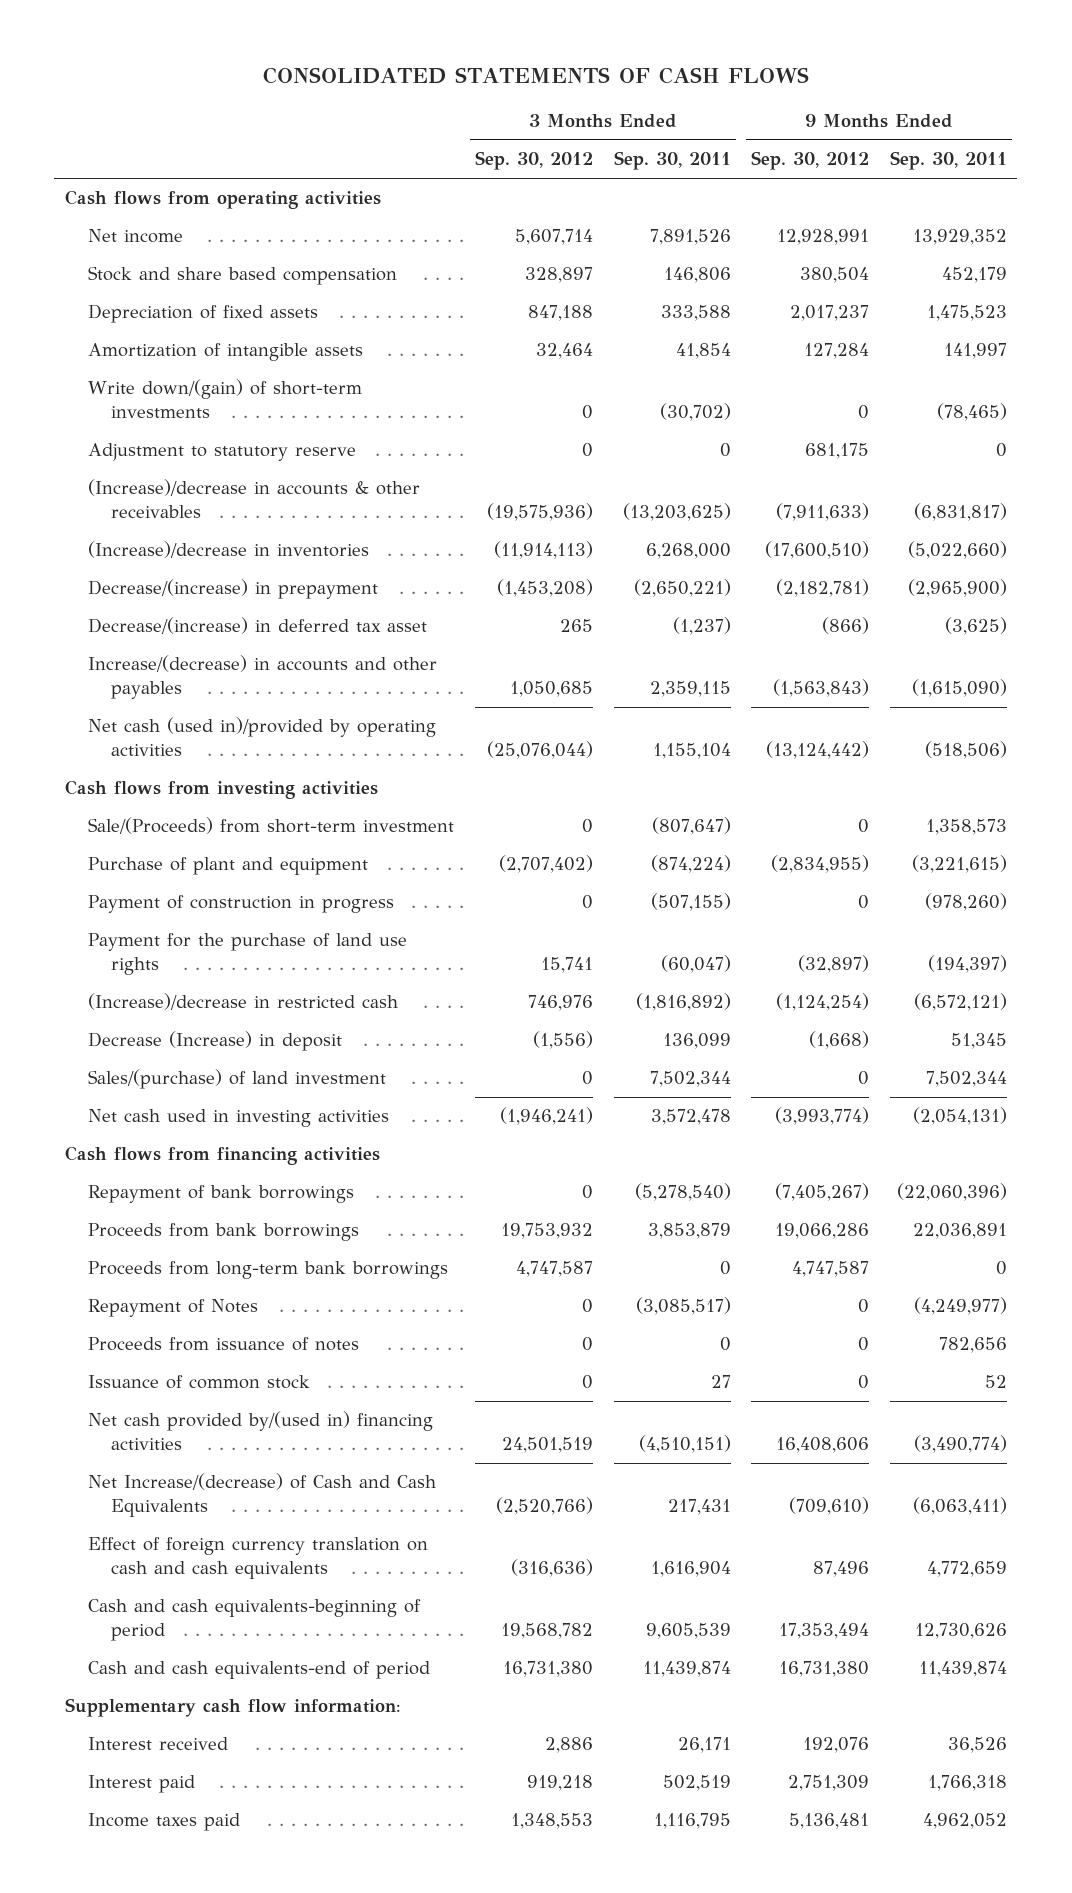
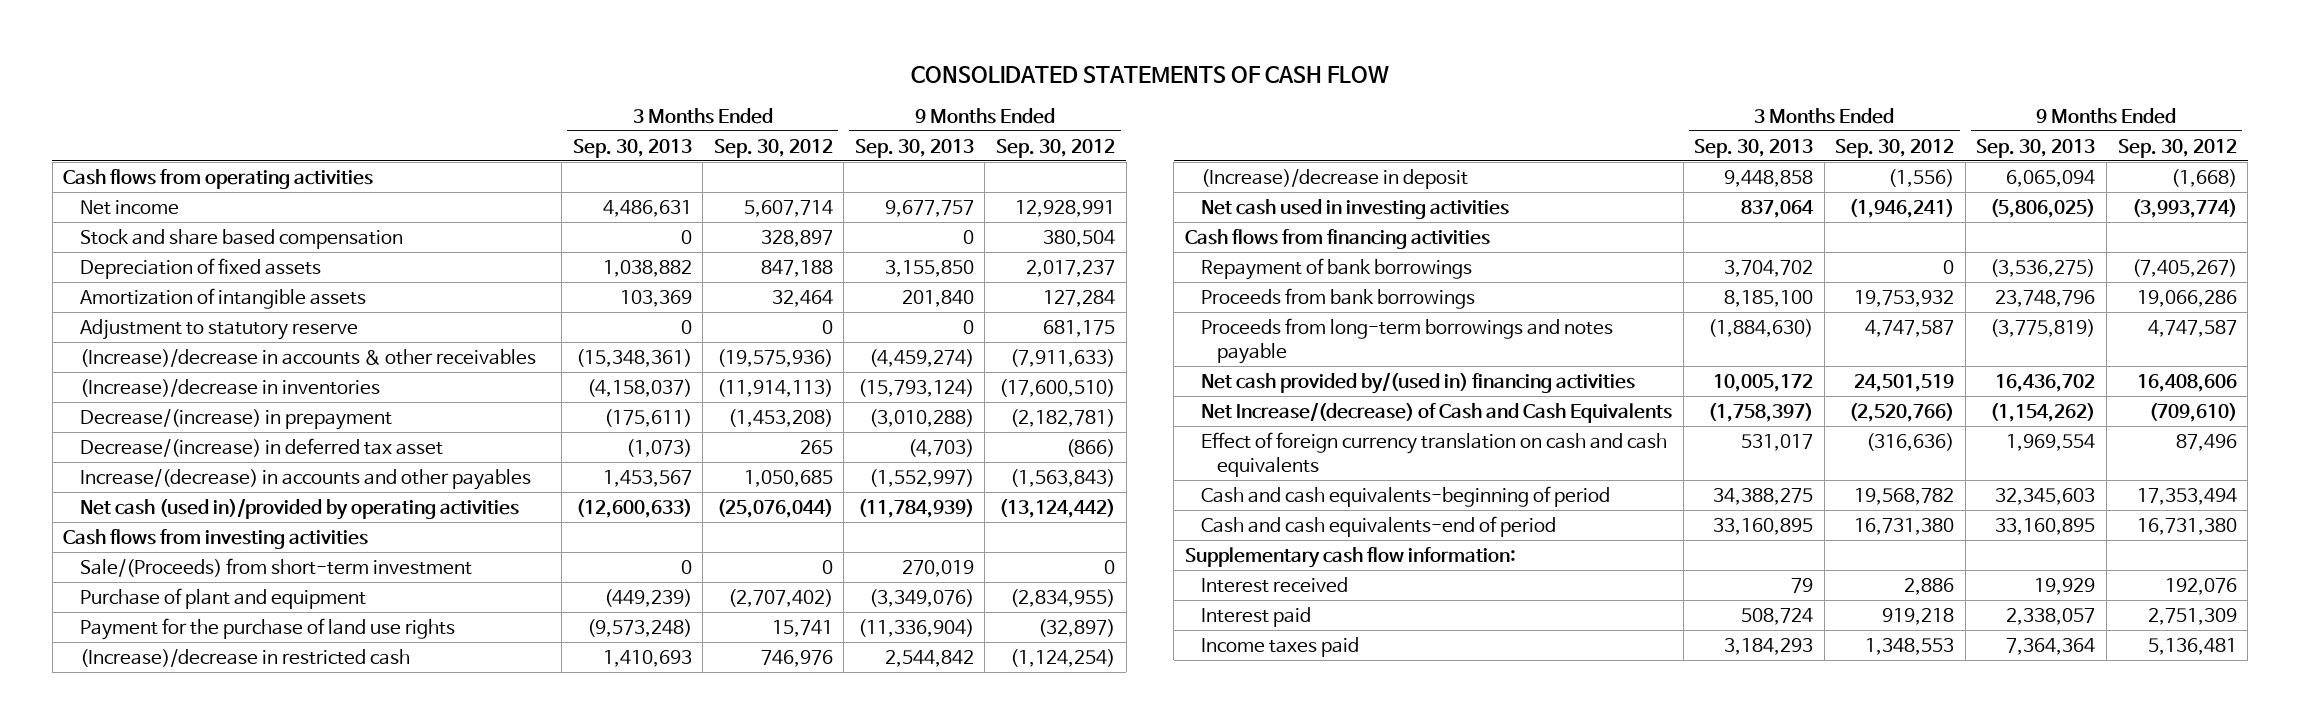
- CONSOLIDATED STATEMENTS OF CASH FLOWS
+ CONSOLIDATED STATEMENTS OF CASH FLOW
- | 3 Months Ended Sep. 30, 2012 | 3 Months Ended Sep. 30, 2011 | 9 Months Ended Sep. 30, 2012 | 9 Months Ended Sep. 30, 2011
+ | 3 Months Ended Sep. 30, 2013 | 3 Months Ended Sep. 30, 2012 | 9 Months Ended Sep. 30, 2013 | 9 Months Ended Sep. 30, 2012
- Write down/(gain) of short-term investments | 0 | (30,702) | 0 | (78,465)
- Payment of construction in progress | 0 | (507,155) | 0 | (978,260)
- Decrease (Increase) in deposit | (1,556) | 136,099 | (1,668) | 51,345
- Sales/(purchase) of land investment | 0 | 7,502,344 | 0 | 7,502,344
+ (Increase)/decrease in deposit | 9,448,858 | (1,556) | 6,065,094 | (1,668)
- Proceeds from long-term bank borrowings | 4,747,587 | 0 | 4,747,587 | 0
- Repayment of Notes | 0 | (3,085,517) | 0 | (4,249,977)
- Proceeds from issuance of notes | 0 | 0 | 0 | 782,656
- Issuance of common stock | 0 | 27 | 0 | 52
+ Proceeds from long-term borrowings and notes payable | (1,884,630) | 4,747,587 | (3,775,819) | 4,747,587

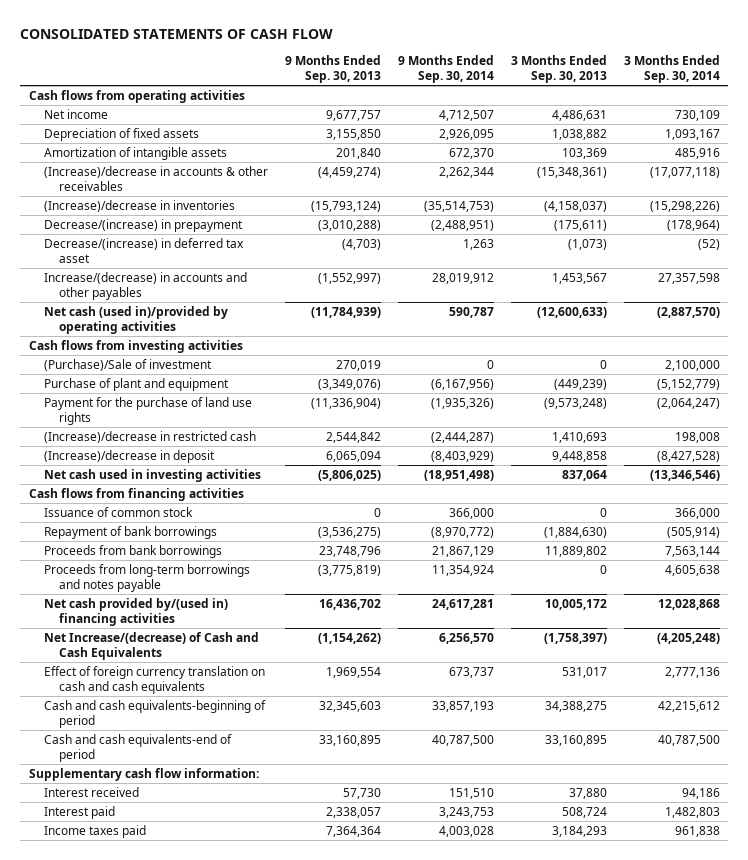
- | 3 Months Ended Sep. 30, 2013 | 3 Months Ended Sep. 30, 2012 | 9 Months Ended Sep. 30, 2013 | 9 Months Ended Sep. 30, 2012
+ | 9 Months Ended Sep. 30, 2013 | 9 Months Ended Sep. 30, 2014 | 3 Months Ended Sep. 30, 2013 | 3 Months Ended Sep. 30, 2014
- Stock and share based compensation | 0 | 328,897 | 0 | 380,504
- Adjustment to statutory reserve | 0 | 0 | 0 | 681,175
- Sale/(Proceeds) from short-term investment | 0 | 0 | 270,019 | 0
+ (Purchase)/Sale of investment | 270,019 | 0 | 0 | 2,100,000
- Repayment of bank borrowings | 3,704,702 | 0 | (3,536,275) | (7,405,267)
- Proceeds from bank borrowings | 8,185,100 | 19,753,932 | 23,748,796 | 19,066,286
- Proceeds from long-term borrowings and notes payable | (1,884,630) | 4,747,587 | (3,775,819) | 4,747,587
+ Issuance of common stock | 0 | 366,000 | 0 | 366,000
+ Repayment of bank borrowings | (3,536,275) | (8,970,772) | (1,884,630) | (505,914)
+ Proceeds from bank borrowings | 23,748,796 | 21,867,129 | 11,889,802 | 7,563,144
+ Proceeds from long-term borrowings and notes payable | (3,775,819) | 11,354,924 | 0 | 4,605,638
- Interest received | 79 | 2,886 | 19,929 | 192,076
+ Interest received | 57,730 | 151,510 | 37,880 | 94,186

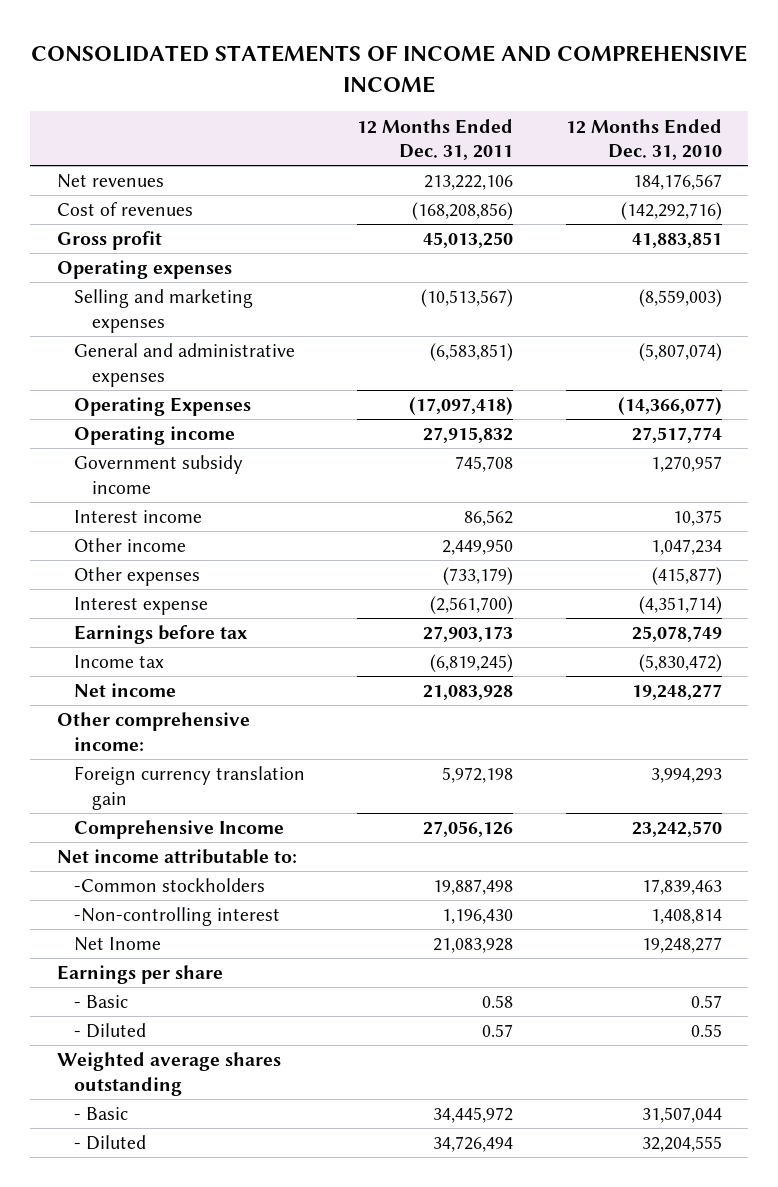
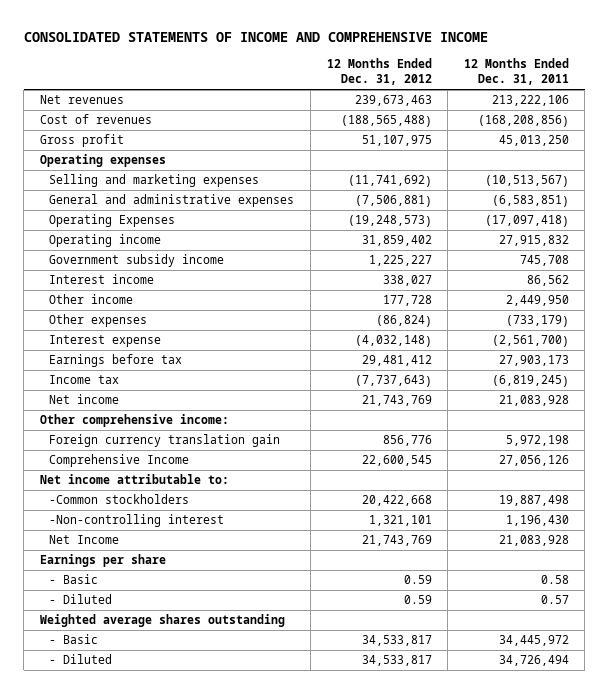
- | 12 Months Ended Dec. 31, 2011 | 12 Months Ended Dec. 31, 2010
+ | 12 Months Ended Dec. 31, 2012 | 12 Months Ended Dec. 31, 2011
- Net Inome | 21,083,928 | 19,248,277
+ Net Income | 21,743,769 | 21,083,928

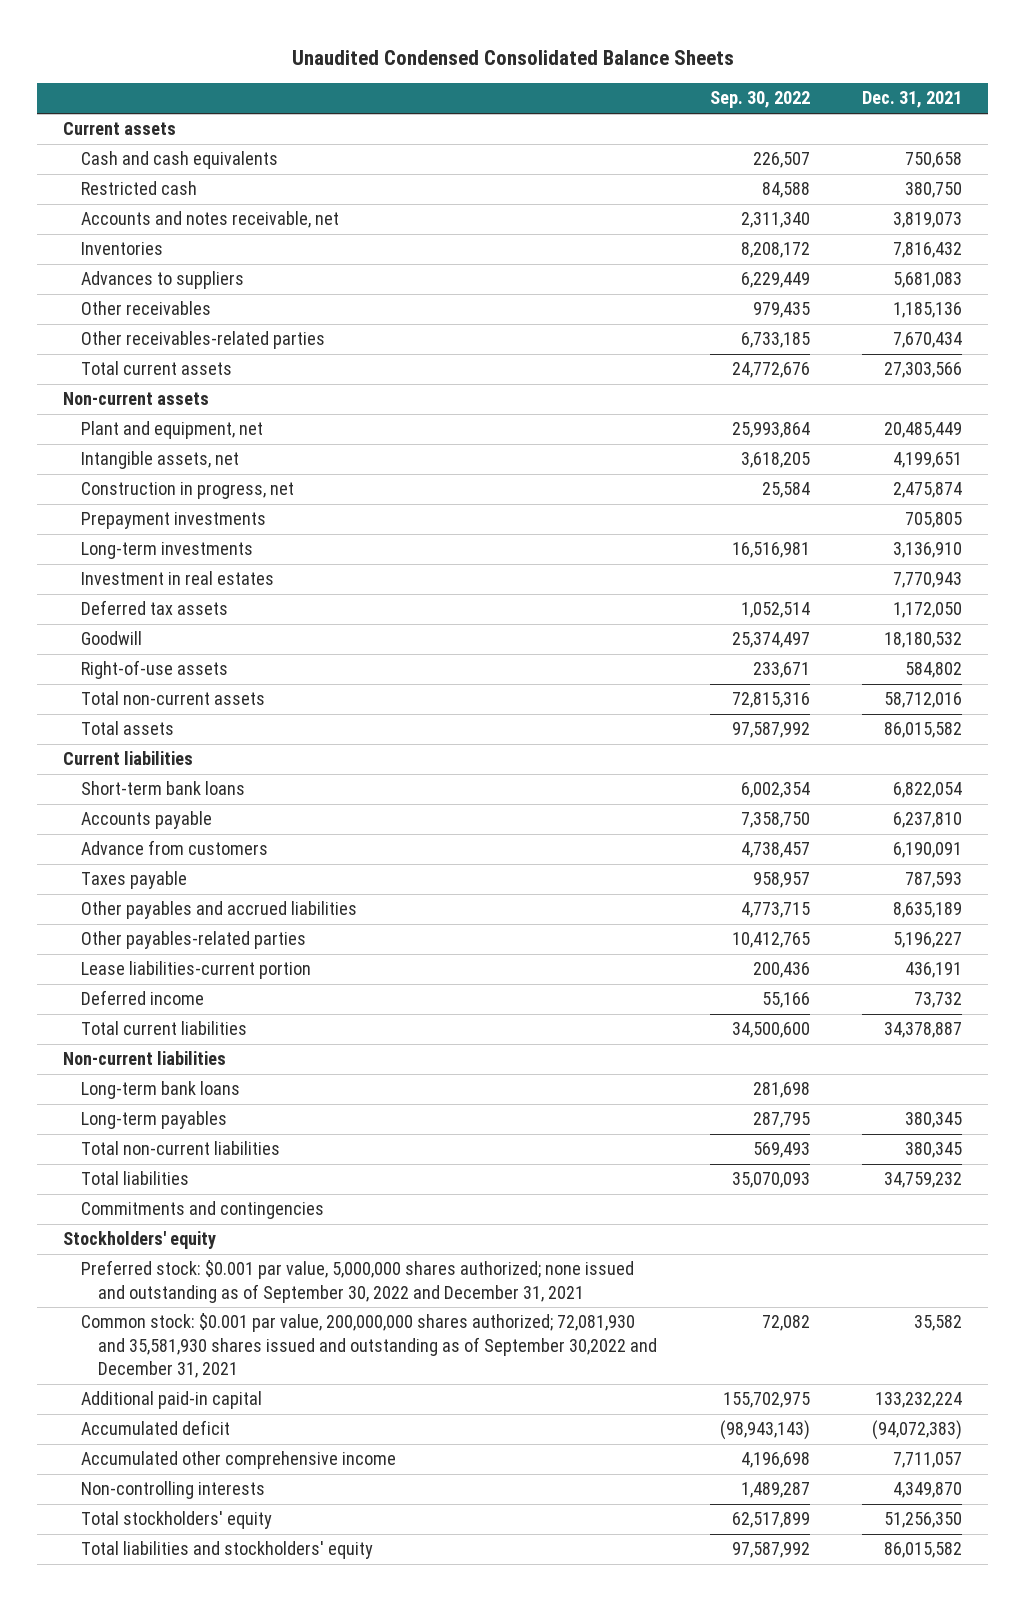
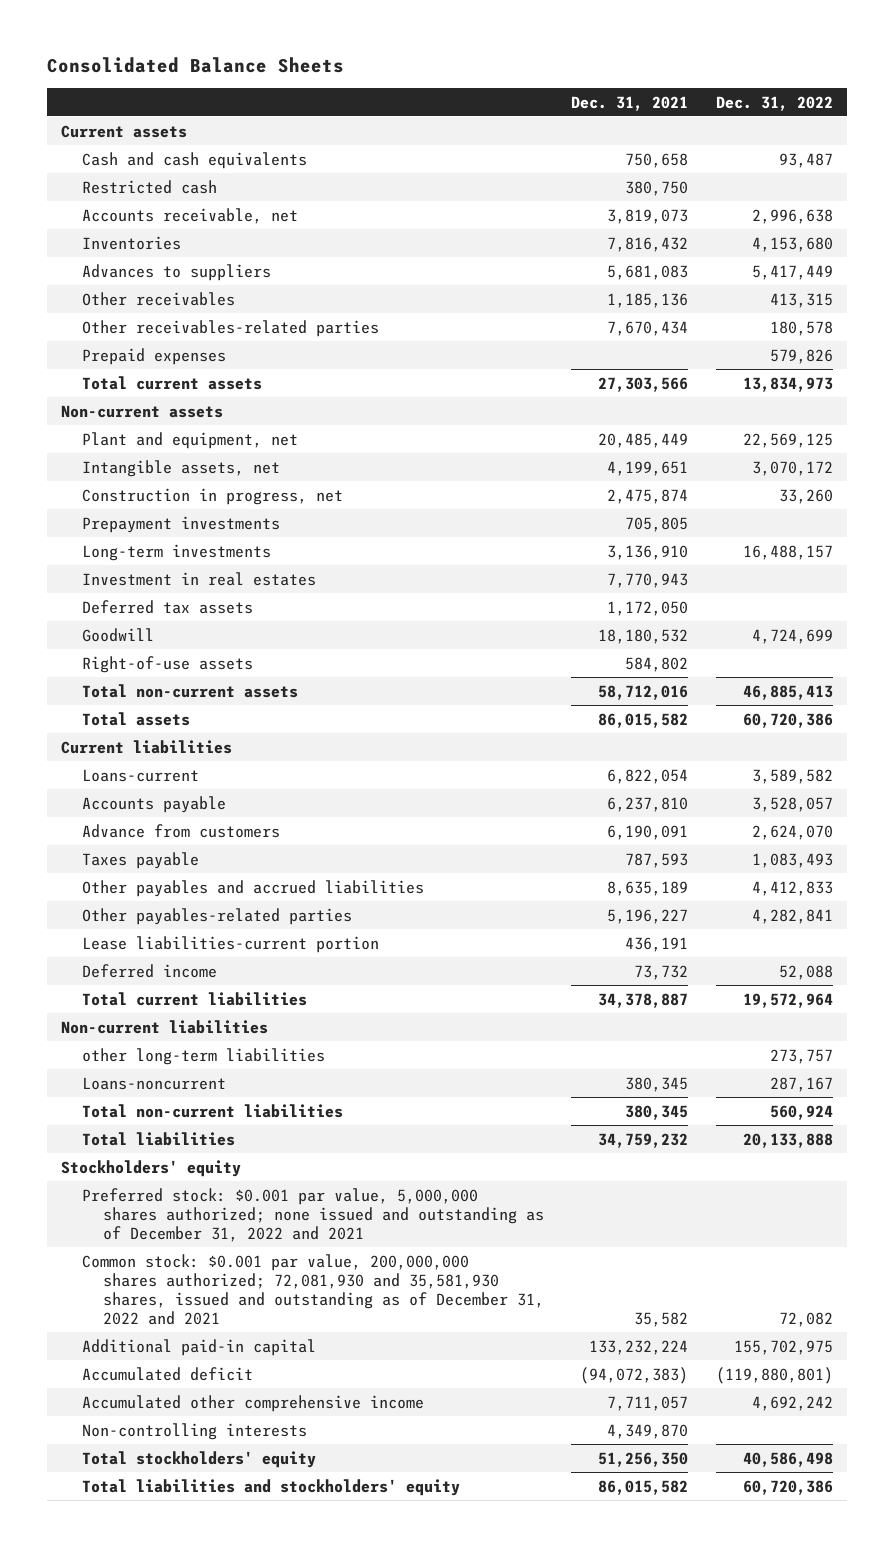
- Unaudited Condensed Consolidated Balance Sheets
+ Consolidated Balance Sheets
- | Sep. 30, 2022 | Dec. 31, 2021
+ | Dec. 31, 2021 | Dec. 31, 2022
- Accounts and notes receivable, net | 2,311,340 | 3,819,073
+ Accounts receivable, net | 3,819,073 | 2,996,638
+ Prepaid expenses | | 579,826
- Short-term bank loans | 6,002,354 | 6,822,054
+ Loans-current | 6,822,054 | 3,589,582
- Long-term bank loans | 281,698 |
- Long-term payables | 287,795 | 380,345
+ other long-term liabilities | | 273,757
+ Loans-noncurrent | 380,345 | 287,167
- Commitments and contingencies
- Preferred stock: $0.001 par value, 5,000,000 shares authorized; none issued and outstanding as of September 30, 2022 and December 31, 2021
- Common stock: $0.001 par value, 200,000,000 shares authorized; 72,081,930 and 35,581,930 shares issued and outstanding as of September 30,2022 and December 31, 2021 | 72,082 | 35,582
+ Preferred stock: $0.001 par value, 5,000,000 shares authorized; none issued and outstanding as of December 31, 2022 and 2021
+ Common stock: $0.001 par value, 200,000,000 shares authorized; 72,081,930 and 35,581,930 shares, issued and outstanding as of December 31, 2022 and 2021 | 35,582 | 72,082

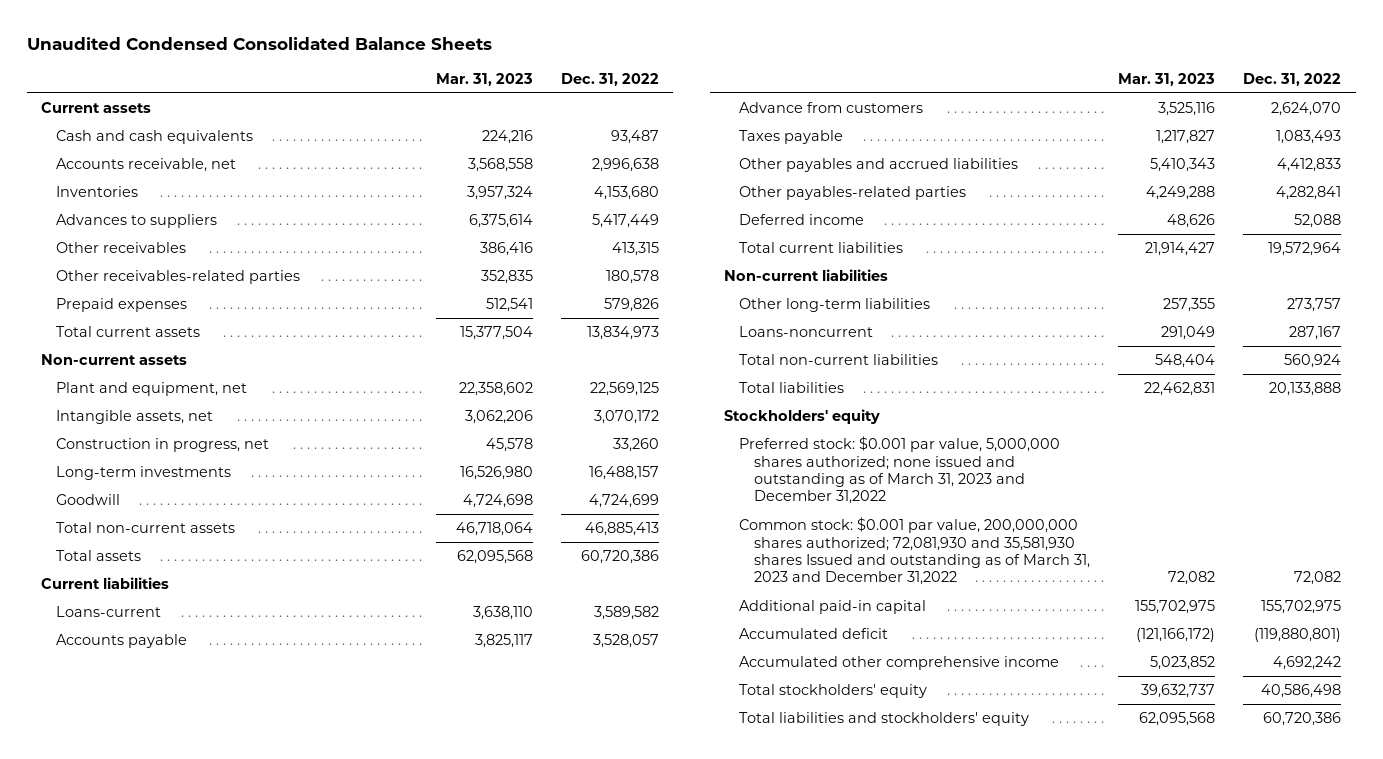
- Consolidated Balance Sheets
+ Unaudited Condensed Consolidated Balance Sheets
- | Dec. 31, 2021 | Dec. 31, 2022
+ | Mar. 31, 2023 | Dec. 31, 2022
- Restricted cash | 380,750 |
- Prepayment investments | 705,805 |
- Investment in real estates | 7,770,943 |
- Deferred tax assets | 1,172,050 |
- Right-of-use assets | 584,802 |
- Lease liabilities-current portion | 436,191 |
- other long-term liabilities | | 273,757
+ Other long-term liabilities | 257,355 | 273,757
- Preferred stock: $0.001 par value, 5,000,000 shares authorized; none issued and outstanding as of December 31, 2022 and 2021
- Common stock: $0.001 par value, 200,000,000 shares authorized; 72,081,930 and 35,581,930 shares, issued and outstanding as of December 31, 2022 and 2021 | 35,582 | 72,082
+ Preferred stock: $0.001 par value, 5,000,000 shares authorized; none issued and outstanding as of March 31, 2023 and December 31,2022
+ Common stock: $0.001 par value, 200,000,000 shares authorized; 72,081,930 and 35,581,930 shares Issued and outstanding as of March 31, 2023 and December 31,2022 | 72,082 | 72,082
- Non-controlling interests | 4,349,870 |

